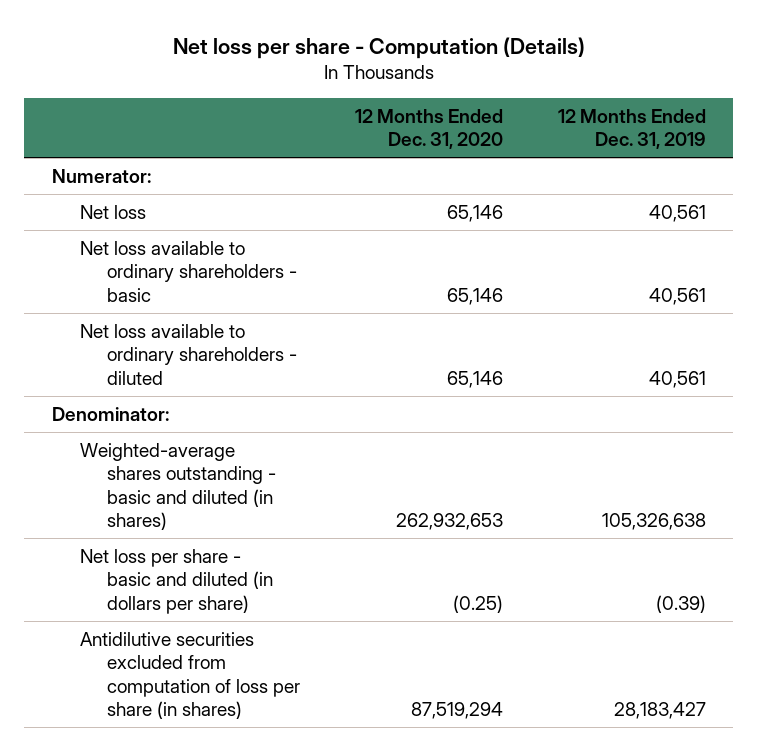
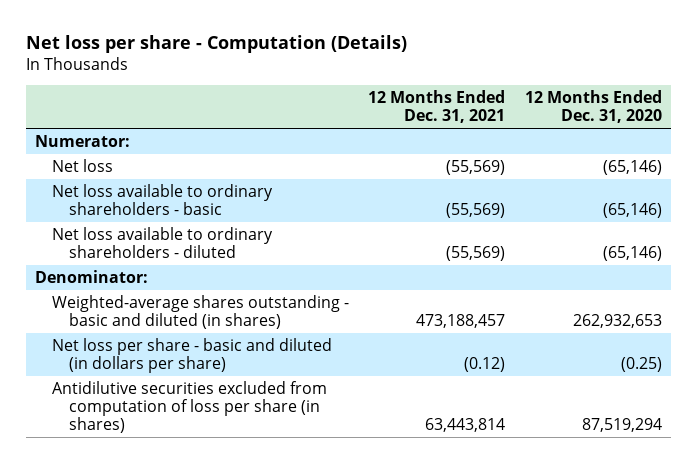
- | 12 Months Ended Dec. 31, 2020 | 12 Months Ended Dec. 31, 2019
+ | 12 Months Ended Dec. 31, 2021 | 12 Months Ended Dec. 31, 2020
- Net loss | 65,146 | 40,561
- Net loss available to ordinary shareholders - basic | 65,146 | 40,561
- Net loss available to ordinary shareholders - diluted | 65,146 | 40,561
+ Net loss | (55,569) | (65,146)
+ Net loss available to ordinary shareholders - basic | (55,569) | (65,146)
+ Net loss available to ordinary shareholders - diluted | (55,569) | (65,146)

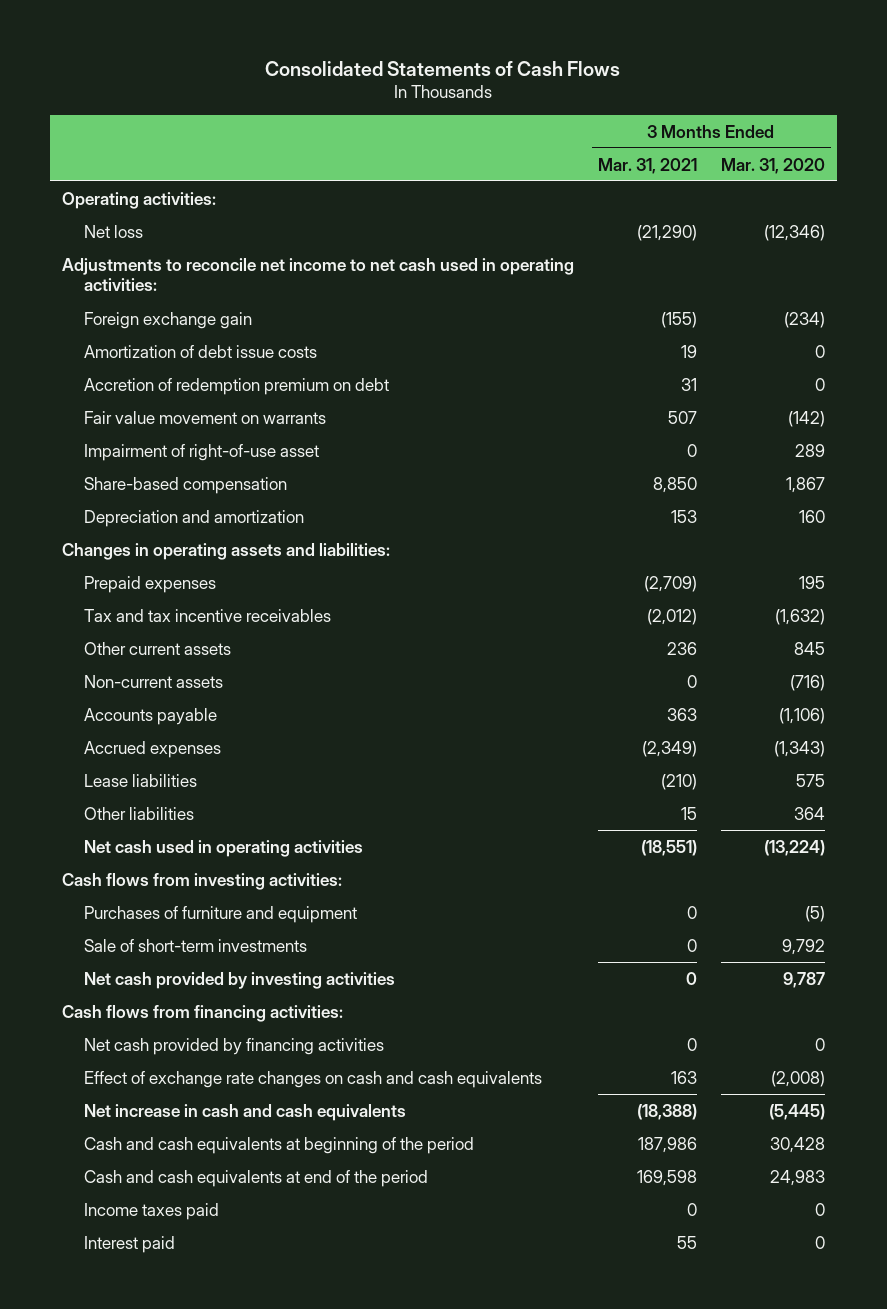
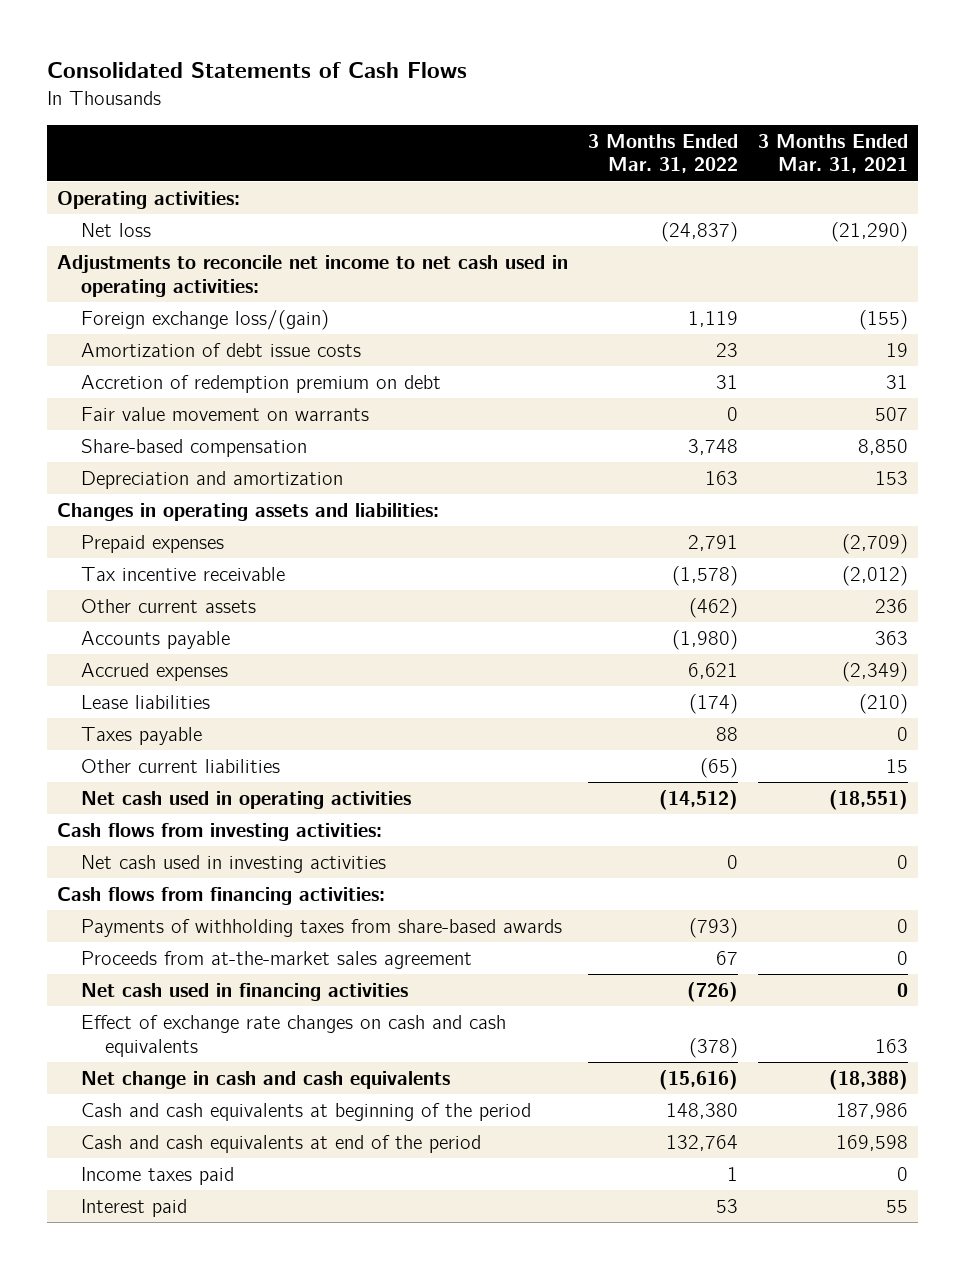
- | 3 Months Ended Mar. 31, 2021 | 3 Months Ended Mar. 31, 2020
+ | 3 Months Ended Mar. 31, 2022 | 3 Months Ended Mar. 31, 2021
- Foreign exchange gain | (155) | (234)
+ Foreign exchange loss/(gain) | 1,119 | (155)
- Impairment of right-of-use asset | 0 | 289
- Tax and tax incentive receivables | (2,012) | (1,632)
+ Tax incentive receivable | (1,578) | (2,012)
- Non-current assets | 0 | (716)
- Other liabilities | 15 | 364
+ Taxes payable | 88 | 0
+ Other current liabilities | (65) | 15
- Purchases of furniture and equipment | 0 | (5)
- Sale of short-term investments | 0 | 9,792
- Net cash provided by investing activities | 0 | 9,787
+ Net cash used in investing activities | 0 | 0
- Net cash provided by financing activities | 0 | 0
+ Payments of withholding taxes from share-based awards | (793) | 0
+ Proceeds from at-the-market sales agreement | 67 | 0
+ Net cash used in financing activities | (726) | 0
- Net increase in cash and cash equivalents | (18,388) | (5,445)
+ Net change in cash and cash equivalents | (15,616) | (18,388)

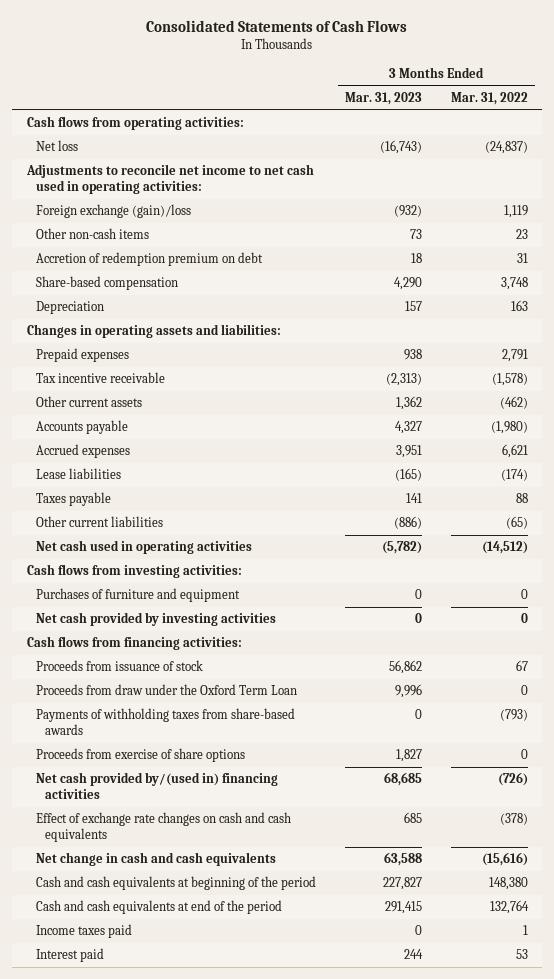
- | 3 Months Ended Mar. 31, 2022 | 3 Months Ended Mar. 31, 2021
+ | 3 Months Ended Mar. 31, 2023 | 3 Months Ended Mar. 31, 2022
- Operating activities:
+ Cash flows from operating activities:
- Foreign exchange loss/(gain) | 1,119 | (155)
- Amortization of debt issue costs | 23 | 19
+ Foreign exchange (gain)/loss | (932) | 1,119
+ Other non-cash items | 73 | 23
- Fair value movement on warrants | 0 | 507
- Depreciation and amortization | 163 | 153
+ Depreciation | 157 | 163
- Net cash used in investing activities | 0 | 0
+ Purchases of furniture and equipment | 0 | 0
+ Net cash provided by investing activities | 0 | 0
+ Proceeds from issuance of stock | 56,862 | 67
+ Proceeds from draw under the Oxford Term Loan | 9,996 | 0
- Proceeds from at-the-market sales agreement | 67 | 0
- Net cash used in financing activities | (726) | 0
+ Proceeds from exercise of share options | 1,827 | 0
+ Net cash provided by/(used in) financing activities | 68,685 | (726)

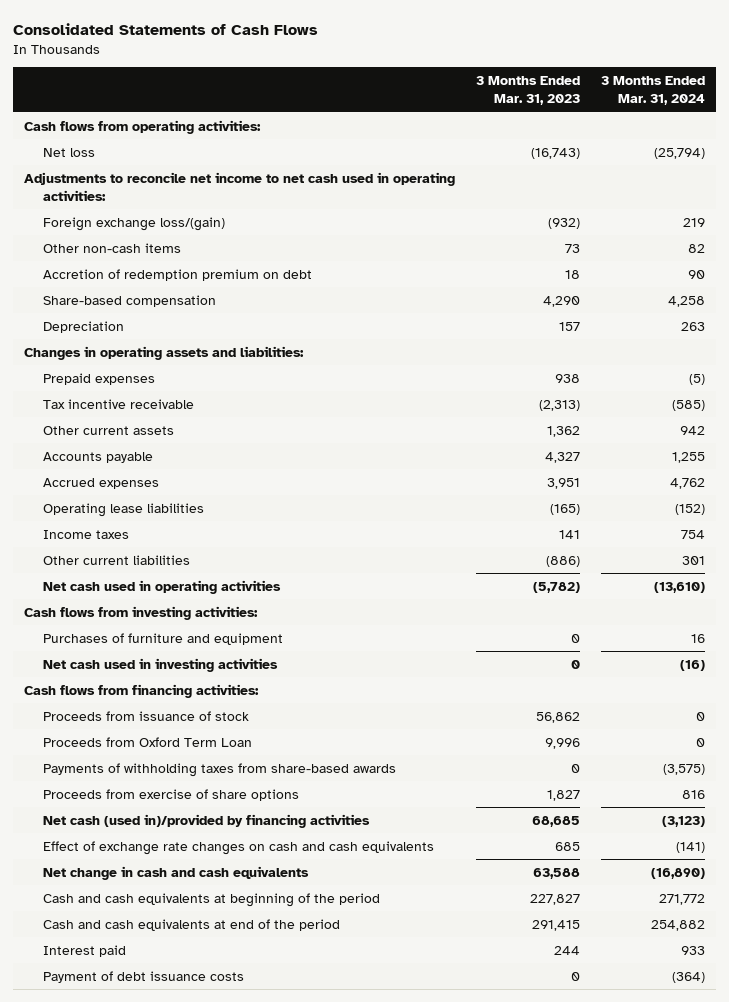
- | 3 Months Ended Mar. 31, 2023 | 3 Months Ended Mar. 31, 2022
+ | 3 Months Ended Mar. 31, 2023 | 3 Months Ended Mar. 31, 2024
- Foreign exchange (gain)/loss | (932) | 1,119
+ Foreign exchange loss/(gain) | (932) | 219
- Lease liabilities | (165) | (174)
- Taxes payable | 141 | 88
+ Operating lease liabilities | (165) | (152)
+ Income taxes | 141 | 754
- Net cash provided by investing activities | 0 | 0
+ Net cash used in investing activities | 0 | (16)
- Proceeds from draw under the Oxford Term Loan | 9,996 | 0
+ Proceeds from Oxford Term Loan | 9,996 | 0
- Net cash provided by/(used in) financing activities | 68,685 | (726)
+ Net cash (used in)/provided by financing activities | 68,685 | (3,123)
- Income taxes paid | 0 | 1
+ Payment of debt issuance costs | 0 | (364)

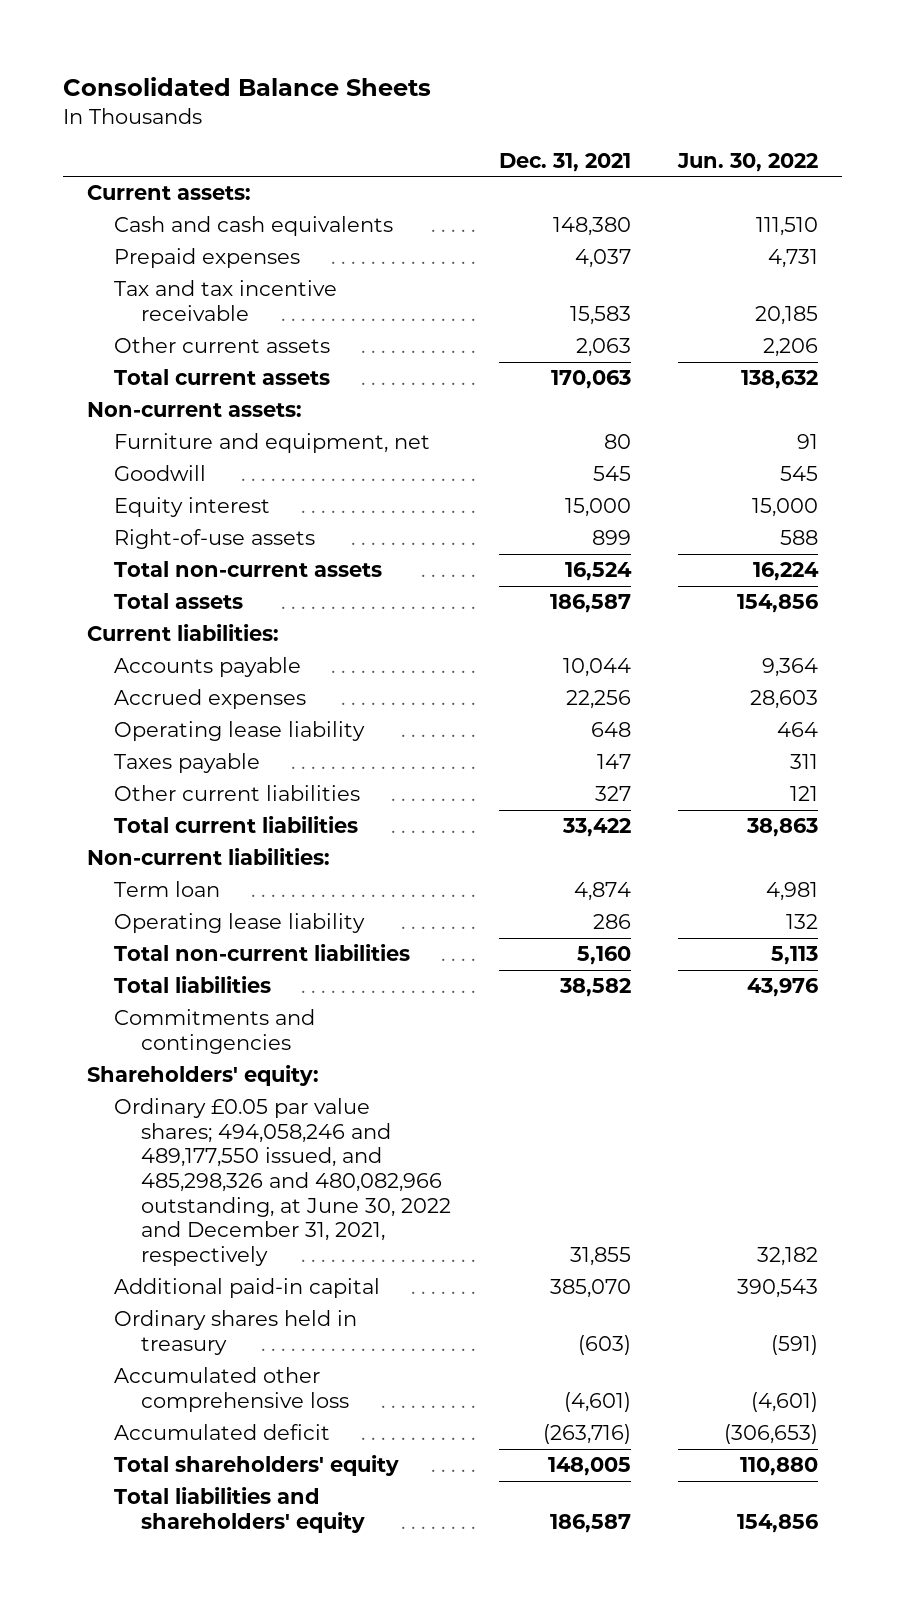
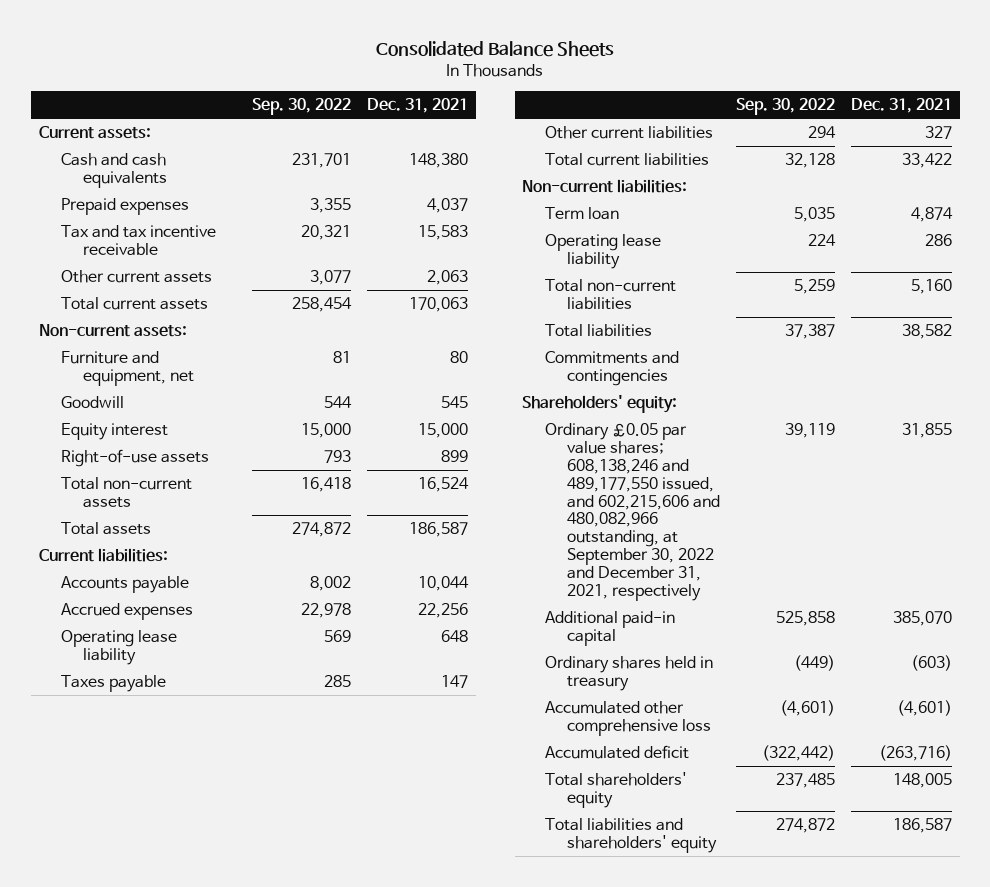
- | Dec. 31, 2021 | Jun. 30, 2022
+ | Sep. 30, 2022 | Dec. 31, 2021
- Ordinary £0.05 par value shares; 494,058,246 and 489,177,550 issued, and 485,298,326 and 480,082,966 outstanding, at June 30, 2022 and December 31, 2021, respectively | 31,855 | 32,182
+ Ordinary £0.05 par value shares; 608,138,246 and 489,177,550 issued, and 602,215,606 and 480,082,966 outstanding, at September 30, 2022 and December 31, 2021, respectively | 39,119 | 31,855

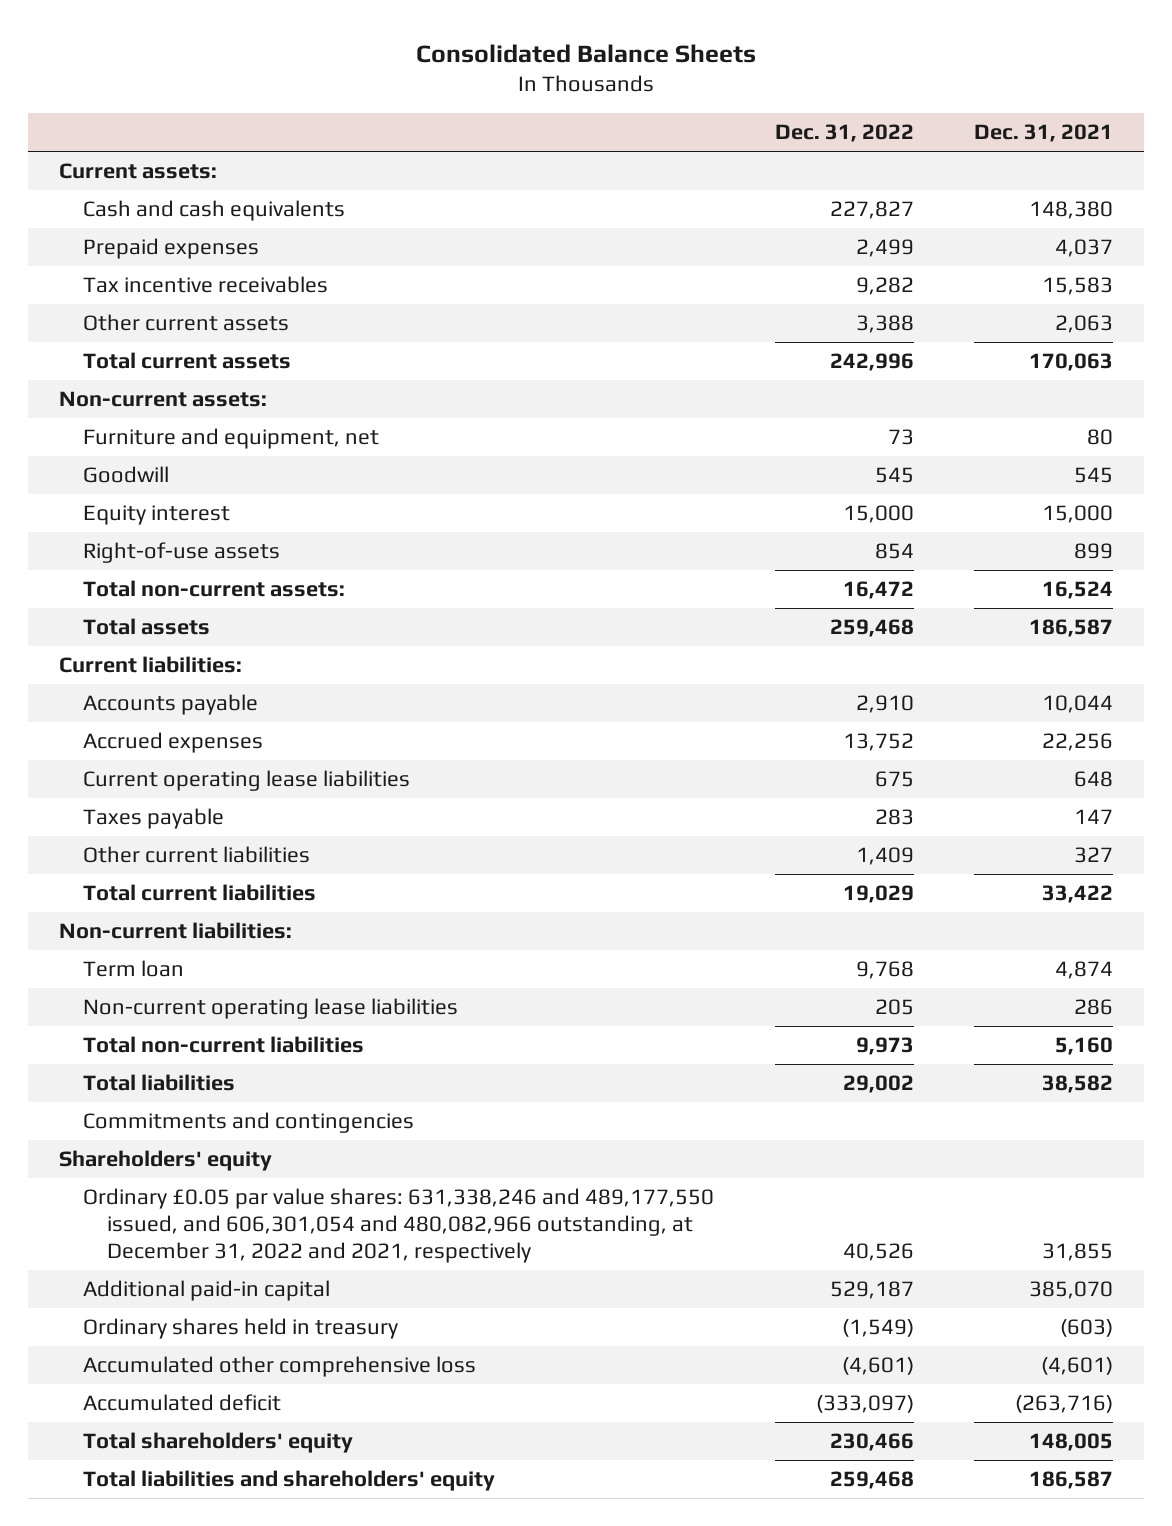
- | Sep. 30, 2022 | Dec. 31, 2021
+ | Dec. 31, 2022 | Dec. 31, 2021
- Tax and tax incentive receivable | 20,321 | 15,583
+ Tax incentive receivables | 9,282 | 15,583
- Total non-current assets | 16,418 | 16,524
+ Total non-current assets: | 16,472 | 16,524
- Operating lease liability | 569 | 648
+ Current operating lease liabilities | 675 | 648
- Operating lease liability | 224 | 286
+ Non-current operating lease liabilities | 205 | 286
- Shareholders' equity:
- Ordinary £0.05 par value shares; 608,138,246 and 489,177,550 issued, and 602,215,606 and 480,082,966 outstanding, at September 30, 2022 and December 31, 2021, respectively | 39,119 | 31,855
+ Shareholders' equity
+ Ordinary £0.05 par value shares: 631,338,246 and 489,177,550 issued, and 606,301,054 and 480,082,966 outstanding, at December 31, 2022 and 2021, respectively | 40,526 | 31,855

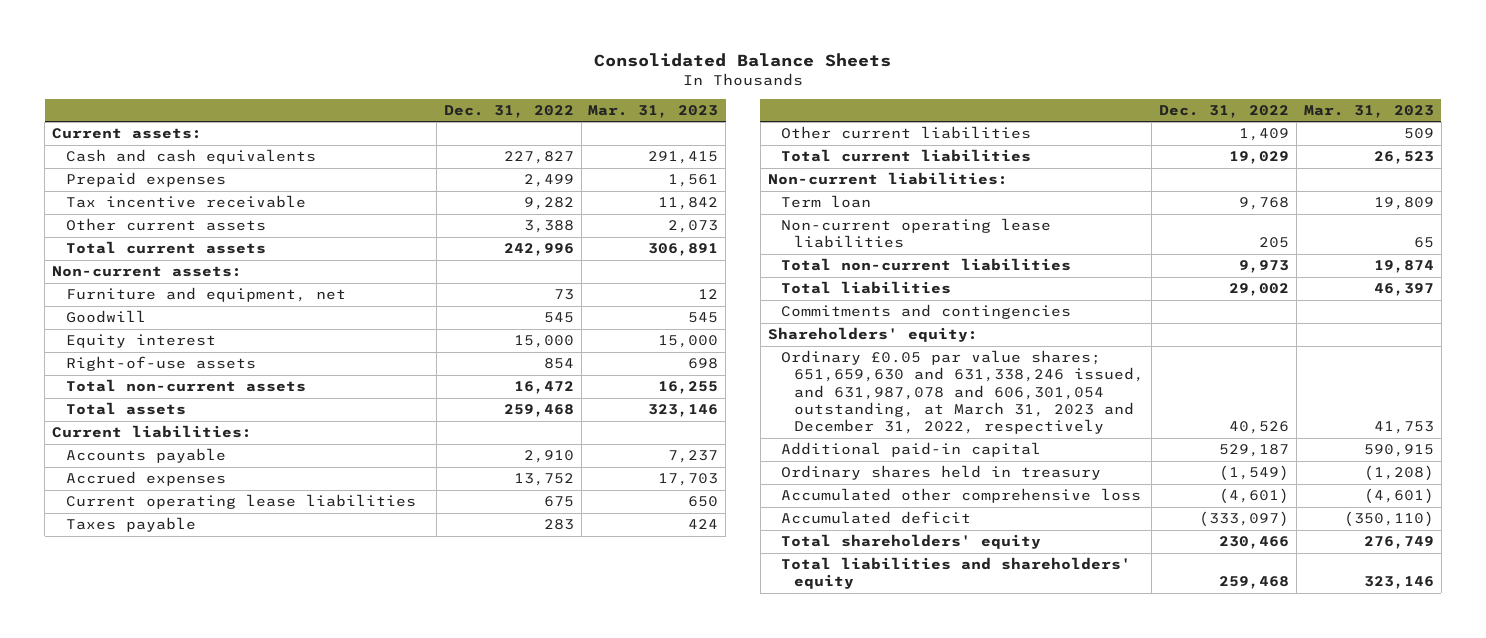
- | Dec. 31, 2022 | Dec. 31, 2021
+ | Dec. 31, 2022 | Mar. 31, 2023
- Tax incentive receivables | 9,282 | 15,583
+ Tax incentive receivable | 9,282 | 11,842
- Total non-current assets: | 16,472 | 16,524
+ Total non-current assets | 16,472 | 16,255
- Shareholders' equity
- Ordinary £0.05 par value shares: 631,338,246 and 489,177,550 issued, and 606,301,054 and 480,082,966 outstanding, at December 31, 2022 and 2021, respectively | 40,526 | 31,855
+ Shareholders' equity:
+ Ordinary £0.05 par value shares; 651,659,630 and 631,338,246 issued, and 631,987,078 and 606,301,054 outstanding, at March 31, 2023 and December 31, 2022, respectively | 40,526 | 41,753

